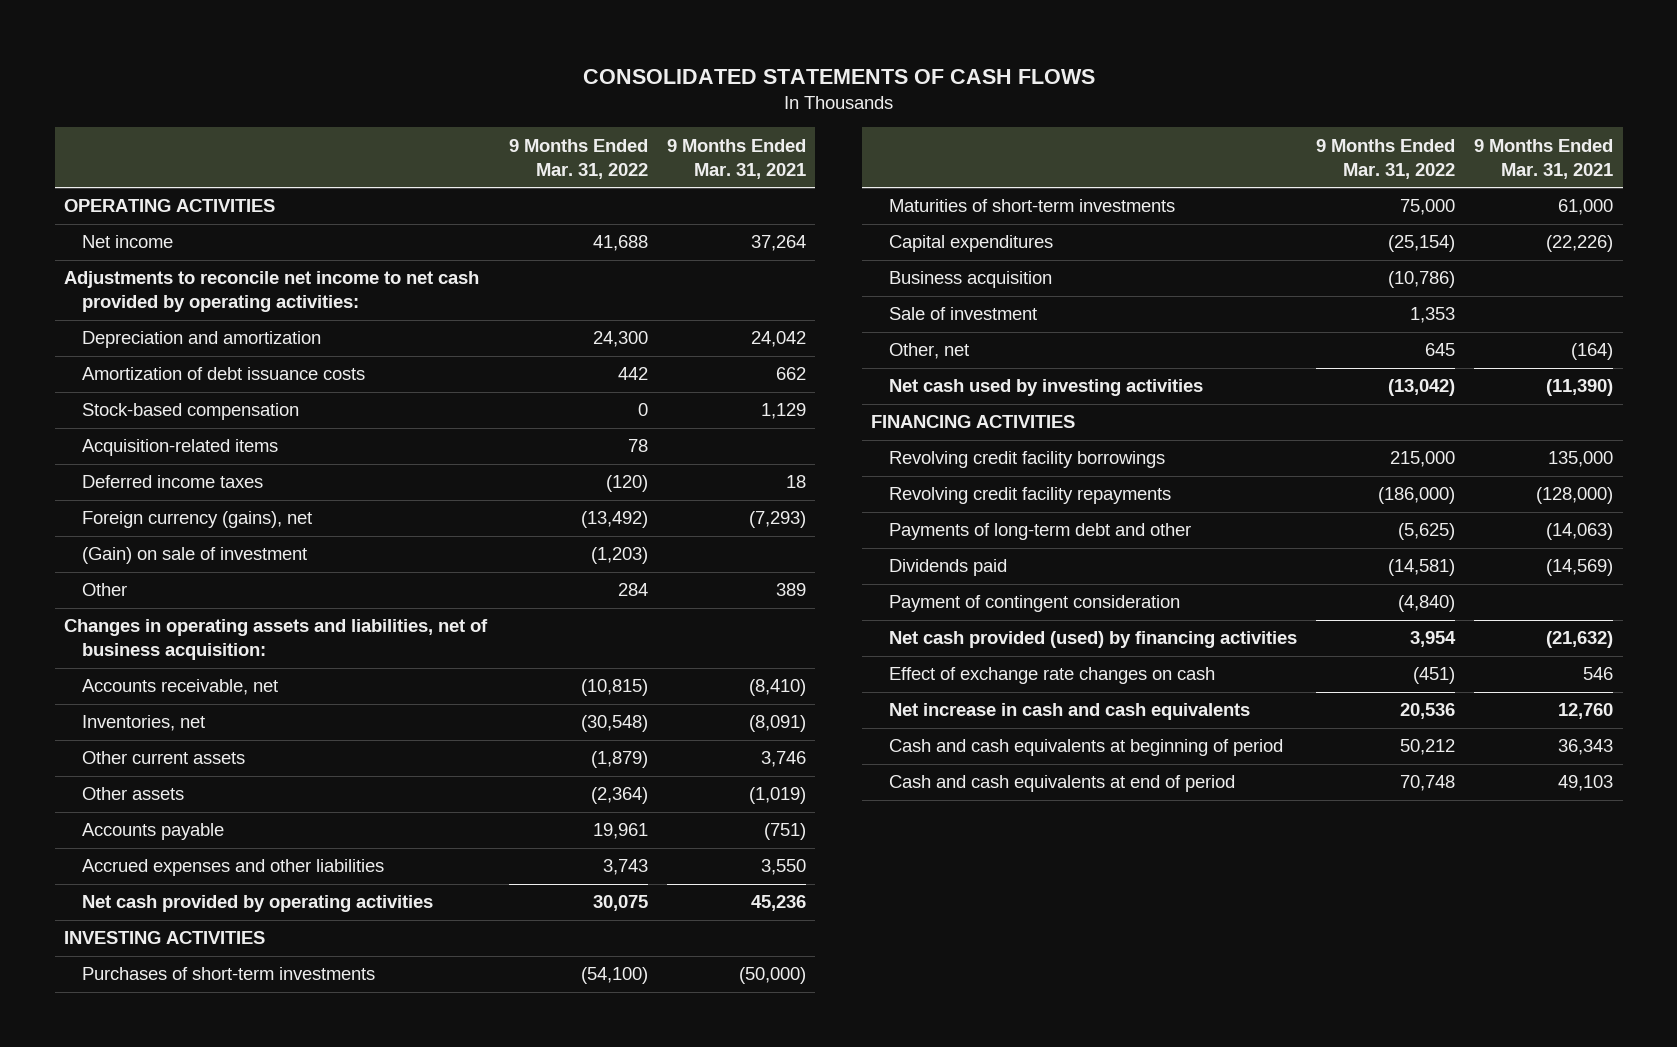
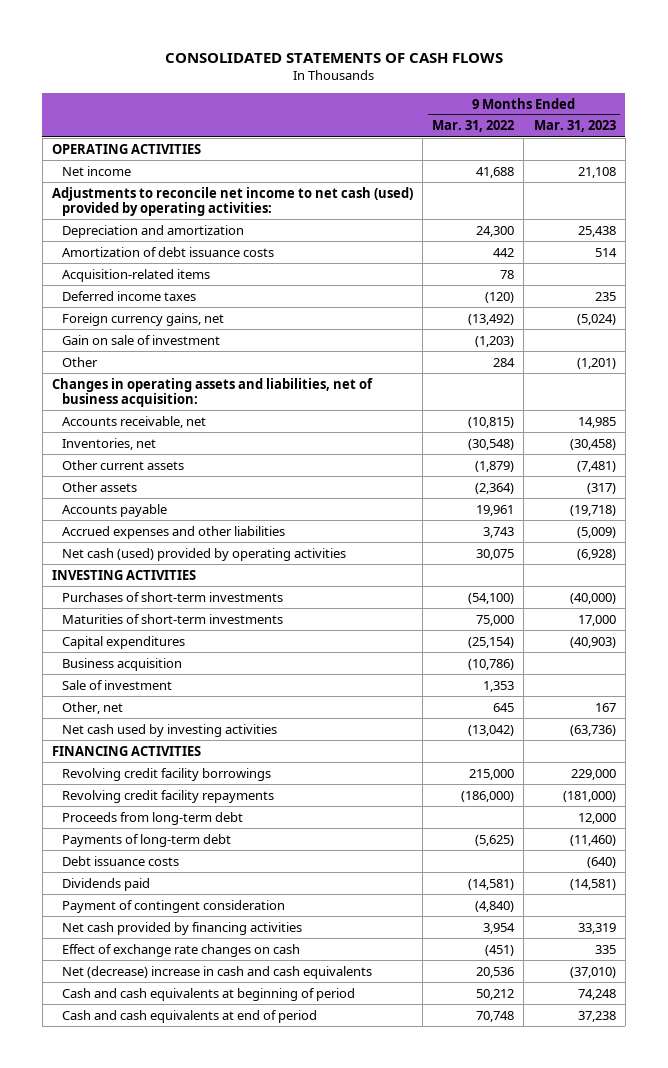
- | 9 Months Ended Mar. 31, 2022 | 9 Months Ended Mar. 31, 2021
+ | 9 Months Ended Mar. 31, 2022 | 9 Months Ended Mar. 31, 2023
- Adjustments to reconcile net income to net cash provided by operating activities:
+ Adjustments to reconcile net income to net cash (used) provided by operating activities:
- Stock-based compensation | 0 | 1,129
- Foreign currency (gains), net | (13,492) | (7,293)
- (Gain) on sale of investment | (1,203) |
+ Foreign currency gains, net | (13,492) | (5,024)
+ Gain on sale of investment | (1,203) |
- Net cash provided by operating activities | 30,075 | 45,236
+ Net cash (used) provided by operating activities | 30,075 | (6,928)
- Payments of long-term debt and other | (5,625) | (14,063)
+ Proceeds from long-term debt | | 12,000
+ Payments of long-term debt | (5,625) | (11,460)
+ Debt issuance costs | | (640)
- Net cash provided (used) by financing activities | 3,954 | (21,632)
+ Net cash provided by financing activities | 3,954 | 33,319
- Net increase in cash and cash equivalents | 20,536 | 12,760
+ Net (decrease) increase in cash and cash equivalents | 20,536 | (37,010)

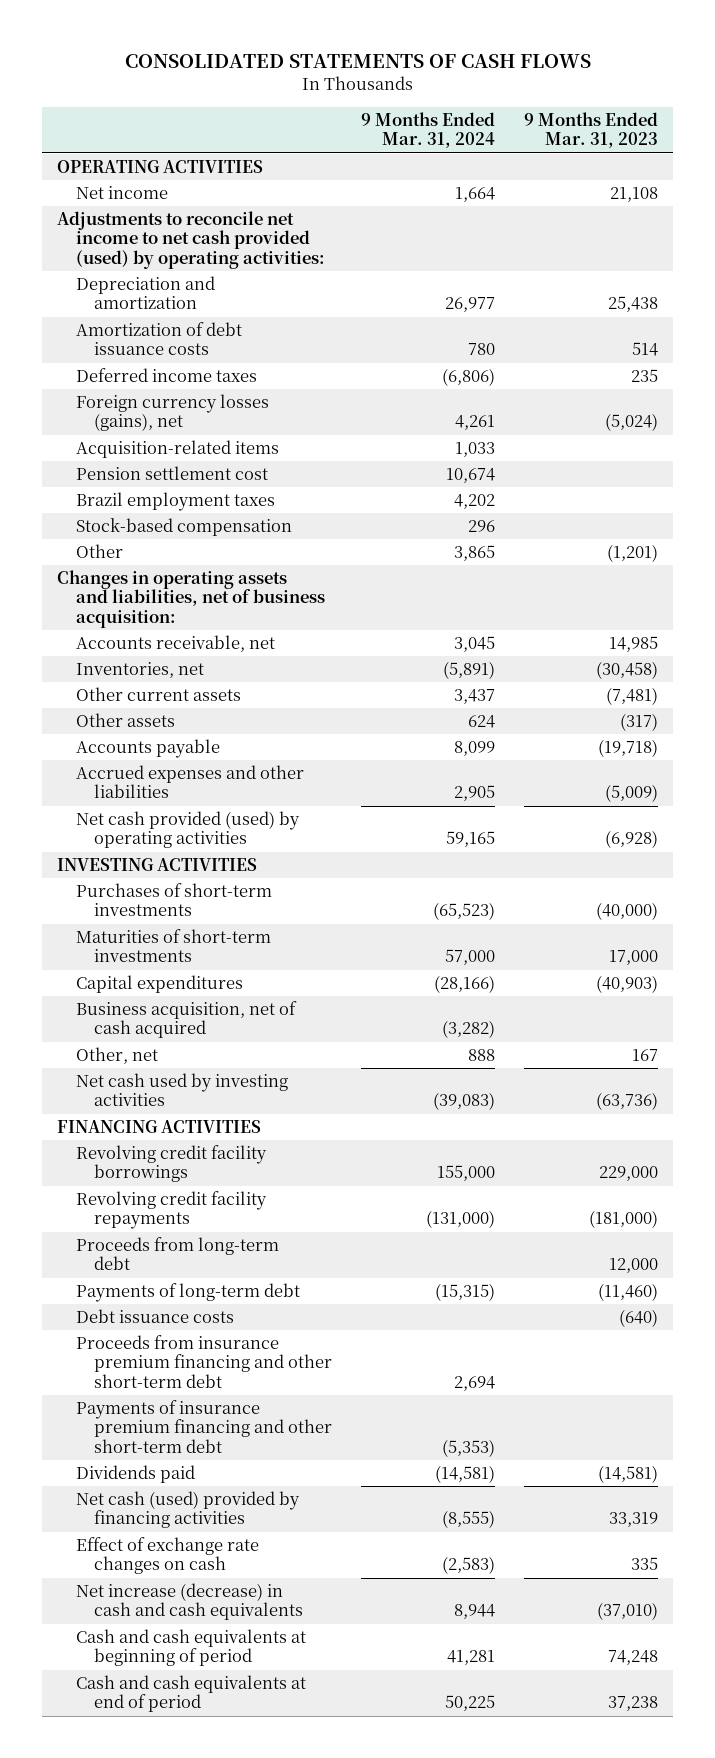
- | 9 Months Ended Mar. 31, 2022 | 9 Months Ended Mar. 31, 2023
+ | 9 Months Ended Mar. 31, 2024 | 9 Months Ended Mar. 31, 2023
- Adjustments to reconcile net income to net cash (used) provided by operating activities:
+ Adjustments to reconcile net income to net cash provided (used) by operating activities:
- Foreign currency gains, net | (13,492) | (5,024)
- Gain on sale of investment | (1,203) |
+ Foreign currency losses (gains), net | 4,261 | (5,024)
moved down: Acquisition-related items | 1,033 |
+ Pension settlement cost | 10,674 |
+ Brazil employment taxes | 4,202 |
+ Stock-based compensation | 296 |
- Net cash (used) provided by operating activities | 30,075 | (6,928)
+ Net cash provided (used) by operating activities | 59,165 | (6,928)
- Business acquisition | (10,786) |
- Sale of investment | 1,353 |
+ Business acquisition, net of cash acquired | (3,282) |
+ Proceeds from insurance premium financing and other short-term debt | 2,694 |
+ Payments of insurance premium financing and other short-term debt | (5,353) |
- Payment of contingent consideration | (4,840) |
- Net cash provided by financing activities | 3,954 | 33,319
+ Net cash (used) provided by financing activities | (8,555) | 33,319
- Net (decrease) increase in cash and cash equivalents | 20,536 | (37,010)
+ Net increase (decrease) in cash and cash equivalents | 8,944 | (37,010)

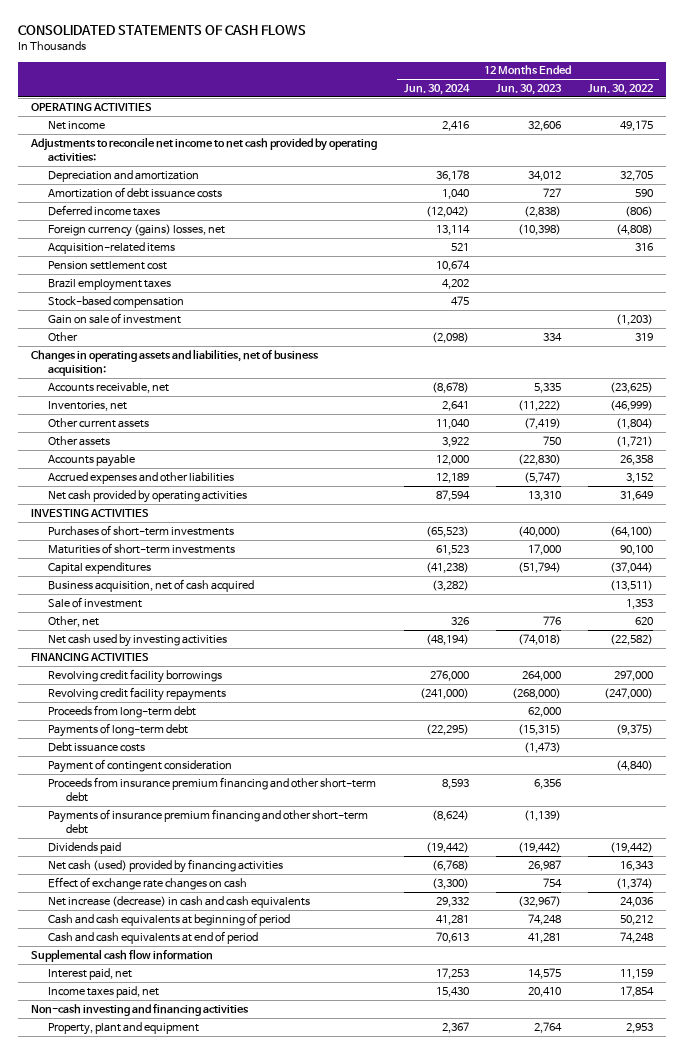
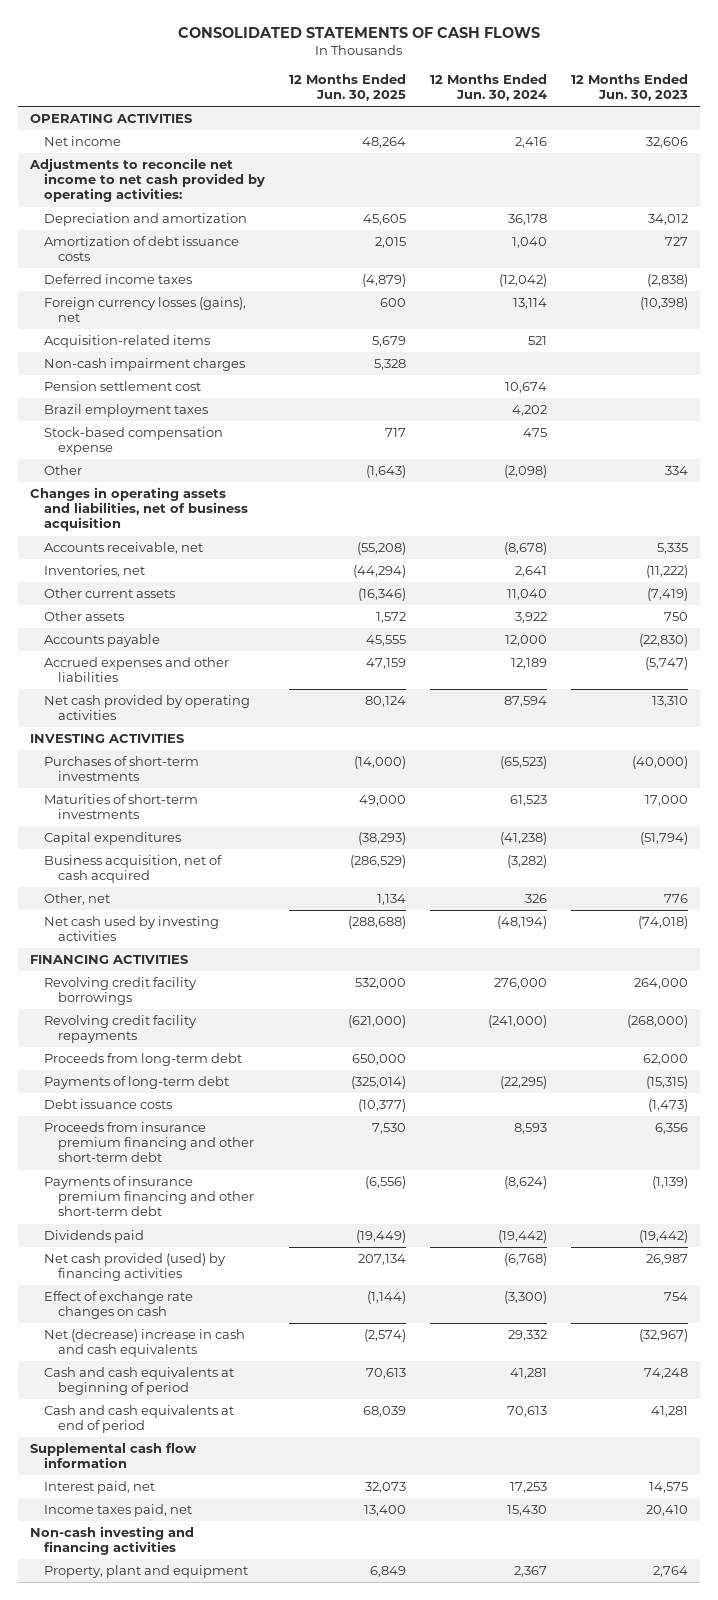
- | 12 Months Ended Jun. 30, 2024 | 12 Months Ended Jun. 30, 2023 | 12 Months Ended Jun. 30, 2022
+ | 12 Months Ended Jun. 30, 2025 | 12 Months Ended Jun. 30, 2024 | 12 Months Ended Jun. 30, 2023
- Foreign currency (gains) losses, net | 13,114 | (10,398) | (4,808)
+ Foreign currency losses (gains), net | 600 | 13,114 | (10,398)
+ Non-cash impairment charges | 5,328 | |
- Stock-based compensation | 475 | |
- Gain on sale of investment | | | (1,203)
+ Stock-based compensation expense | 717 | 475 |
- Changes in operating assets and liabilities, net of business acquisition:
+ Changes in operating assets and liabilities, net of business acquisition
- Sale of investment | | | 1,353
- Payment of contingent consideration | | | (4,840)
- Net cash (used) provided by financing activities | (6,768) | 26,987 | 16,343
+ Net cash provided (used) by financing activities | 207,134 | (6,768) | 26,987
- Net increase (decrease) in cash and cash equivalents | 29,332 | (32,967) | 24,036
+ Net (decrease) increase in cash and cash equivalents | (2,574) | 29,332 | (32,967)

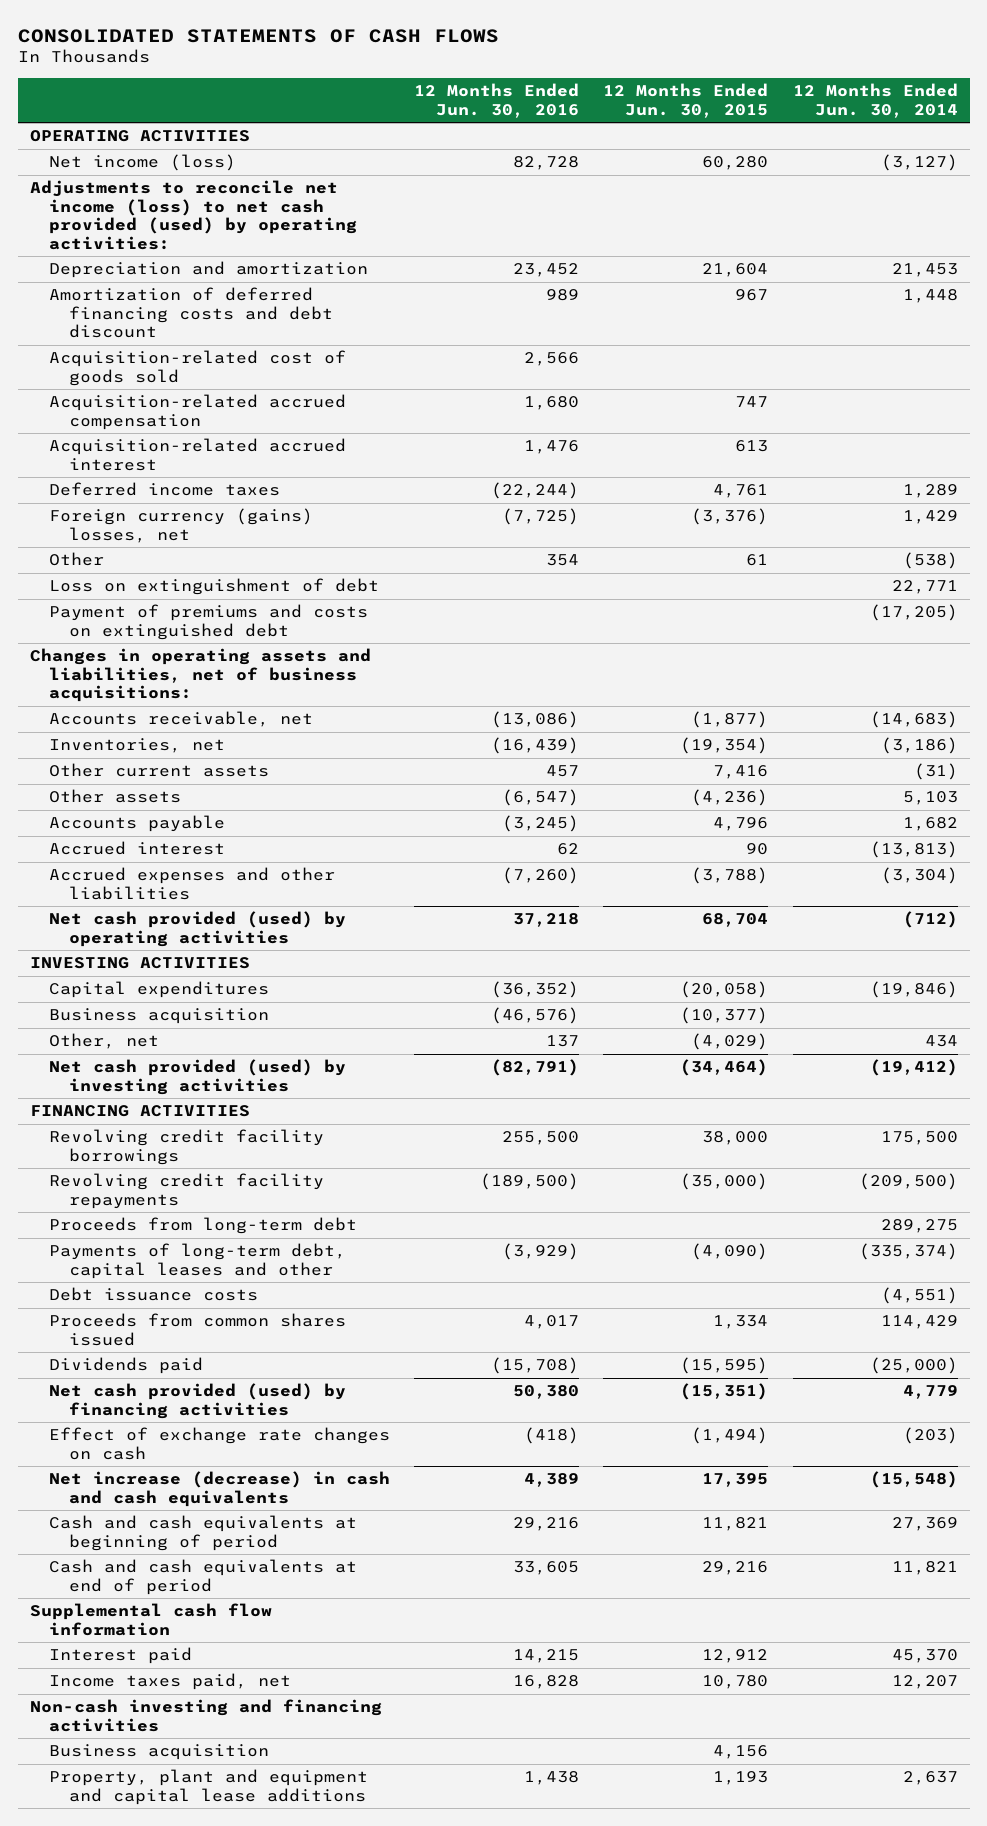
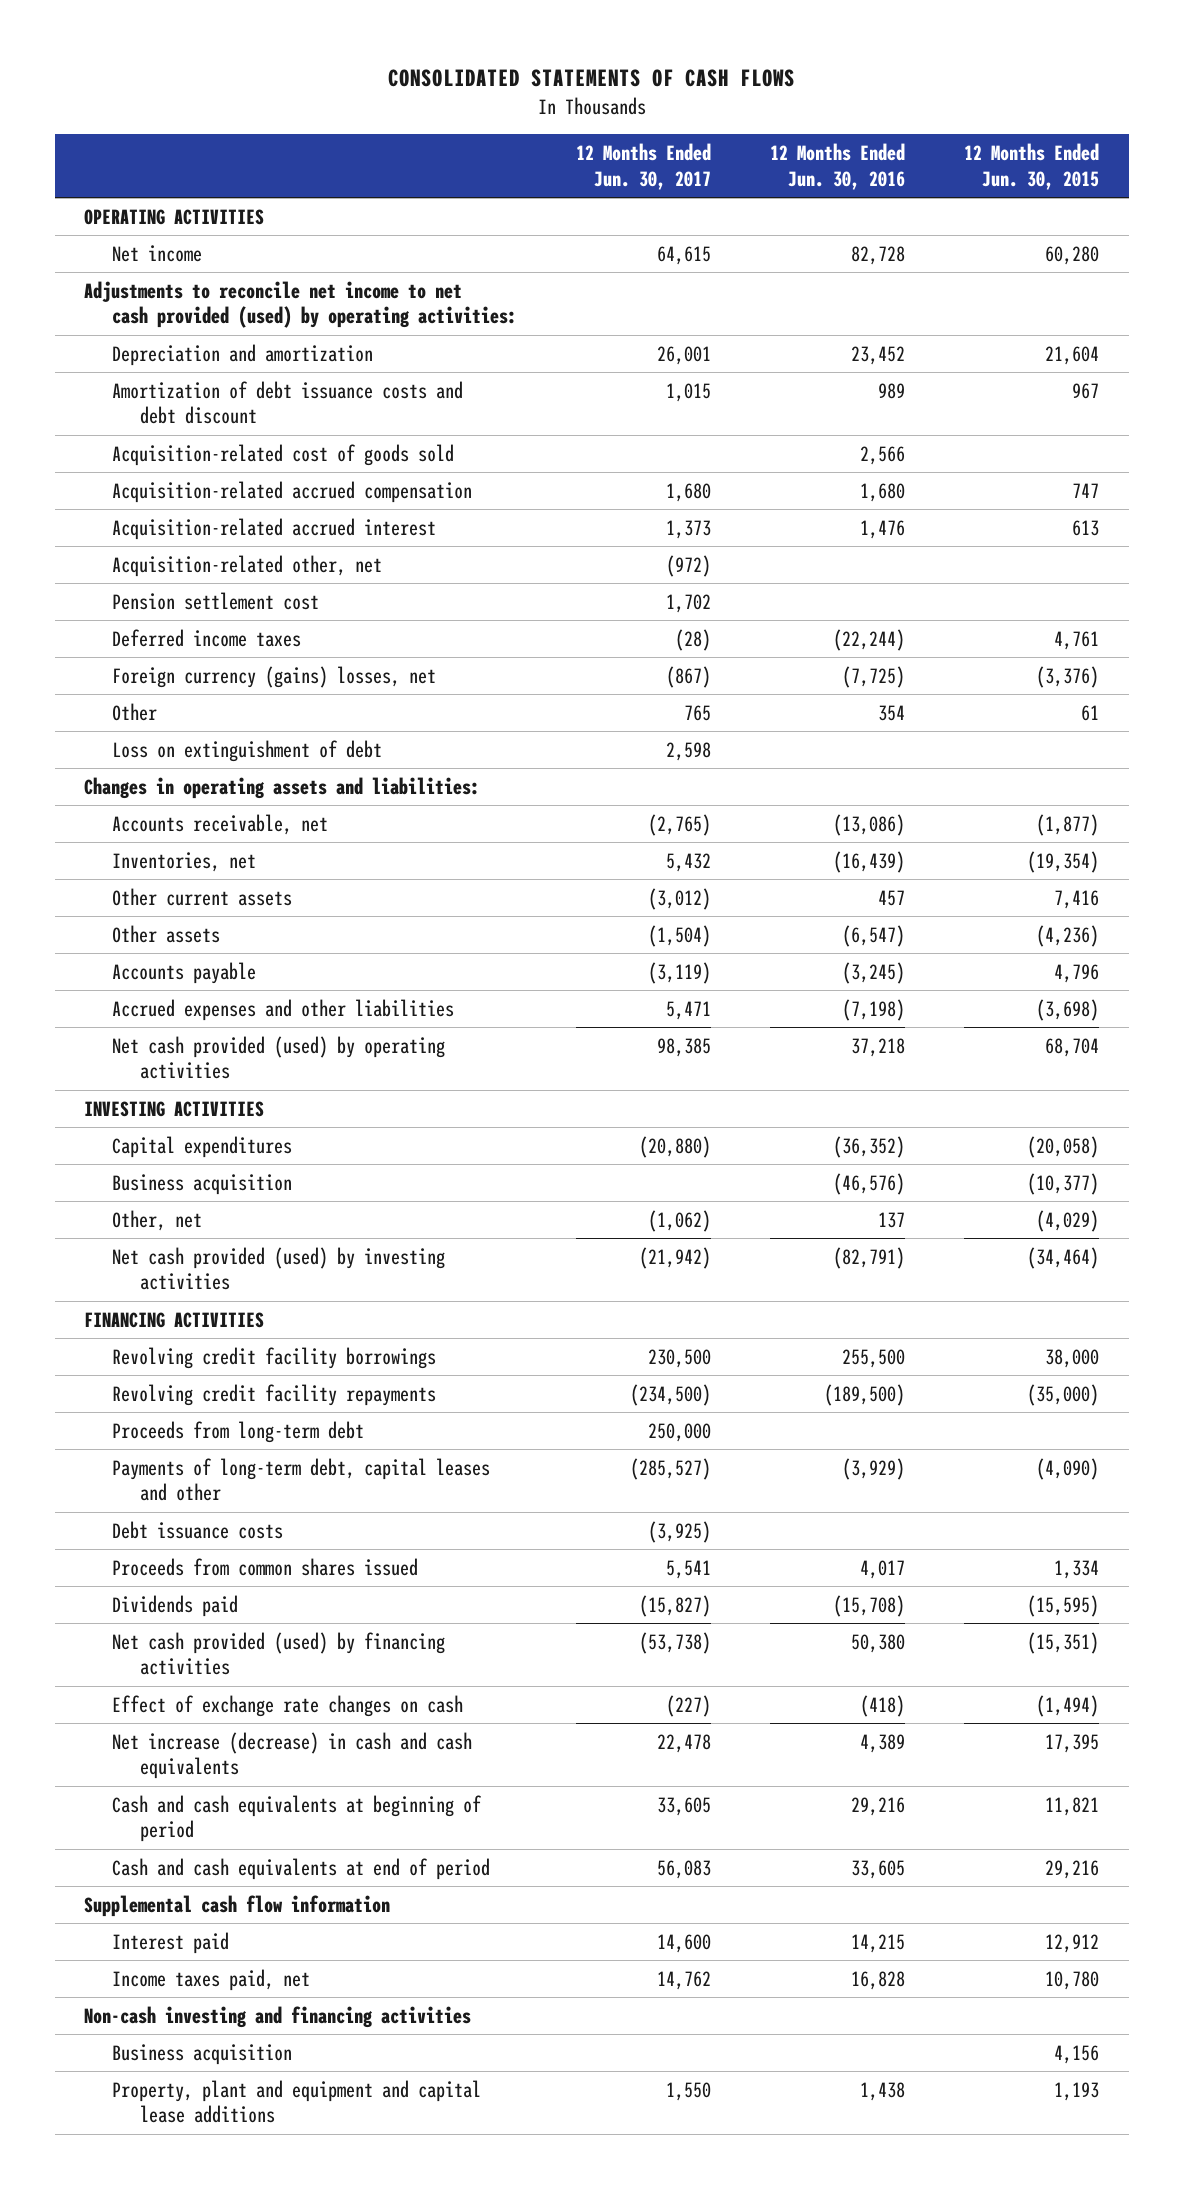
- | 12 Months Ended Jun. 30, 2016 | 12 Months Ended Jun. 30, 2015 | 12 Months Ended Jun. 30, 2014
+ | 12 Months Ended Jun. 30, 2017 | 12 Months Ended Jun. 30, 2016 | 12 Months Ended Jun. 30, 2015
- Net income (loss) | 82,728 | 60,280 | (3,127)
- Adjustments to reconcile net income (loss) to net cash provided (used) by operating activities:
+ Net income | 64,615 | 82,728 | 60,280
+ Adjustments to reconcile net income to net cash provided (used) by operating activities:
- Amortization of deferred financing costs and debt discount | 989 | 967 | 1,448
+ Amortization of debt issuance costs and debt discount | 1,015 | 989 | 967
+ Acquisition-related other, net | (972) | |
+ Pension settlement cost | 1,702 | |
- Payment of premiums and costs on extinguished debt | | | (17,205)
- Changes in operating assets and liabilities, net of business acquisitions:
+ Changes in operating assets and liabilities:
- Accrued interest | 62 | 90 | (13,813)
- Accrued expenses and other liabilities | (7,260) | (3,788) | (3,304)
+ Accrued expenses and other liabilities | 5,471 | (7,198) | (3,698)

